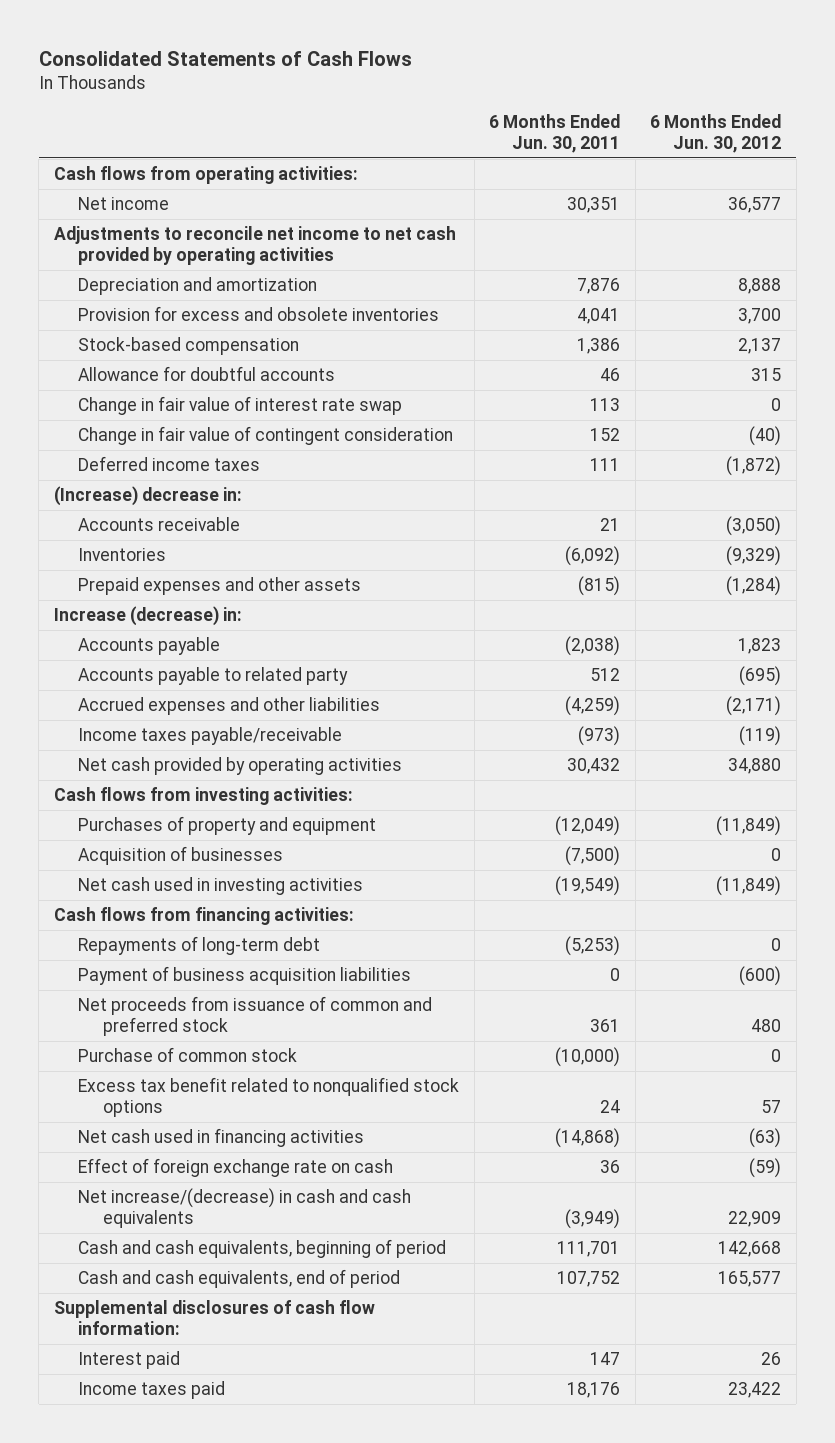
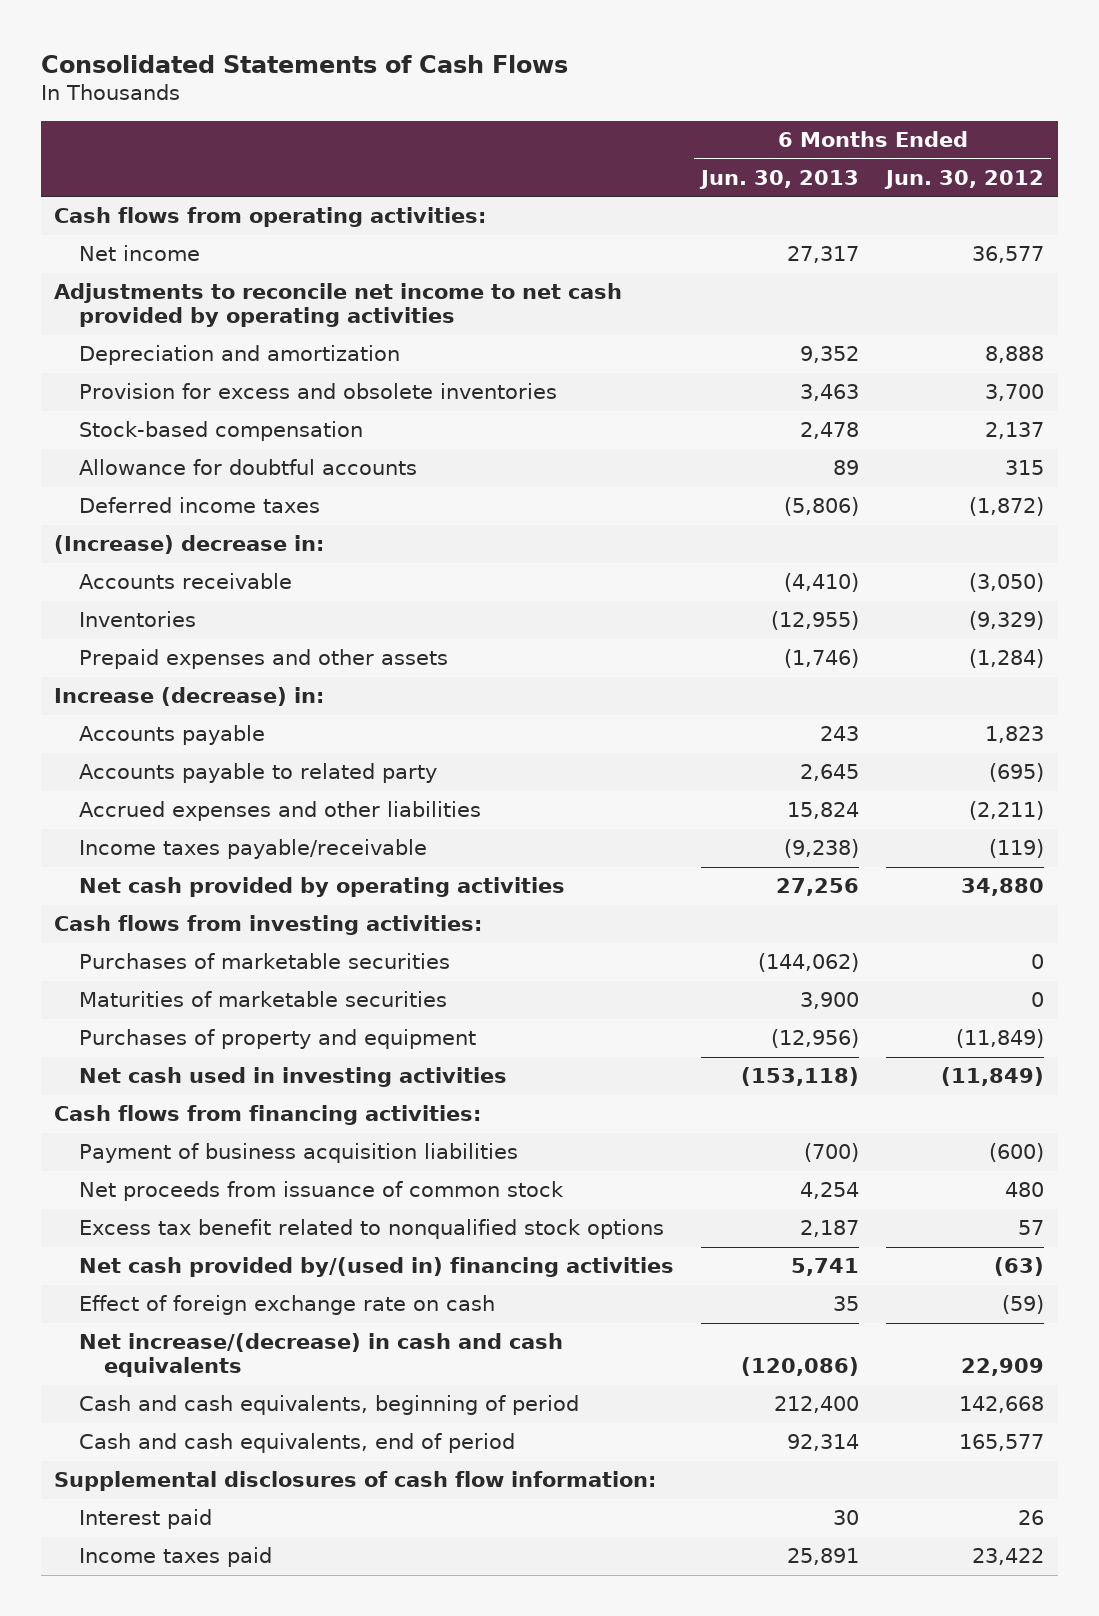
- | 6 Months Ended Jun. 30, 2011 | 6 Months Ended Jun. 30, 2012
+ | 6 Months Ended Jun. 30, 2013 | 6 Months Ended Jun. 30, 2012
- Change in fair value of interest rate swap | 113 | 0
- Change in fair value of contingent consideration | 152 | (40)
- Accrued expenses and other liabilities | (4,259) | (2,171)
+ Accrued expenses and other liabilities | 15,824 | (2,211)
+ Purchases of marketable securities | (144,062) | 0
+ Maturities of marketable securities | 3,900 | 0
- Acquisition of businesses | (7,500) | 0
- Repayments of long-term debt | (5,253) | 0
- Net proceeds from issuance of common and preferred stock | 361 | 480
- Purchase of common stock | (10,000) | 0
+ Net proceeds from issuance of common stock | 4,254 | 480
- Net cash used in financing activities | (14,868) | (63)
+ Net cash provided by/(used in) financing activities | 5,741 | (63)

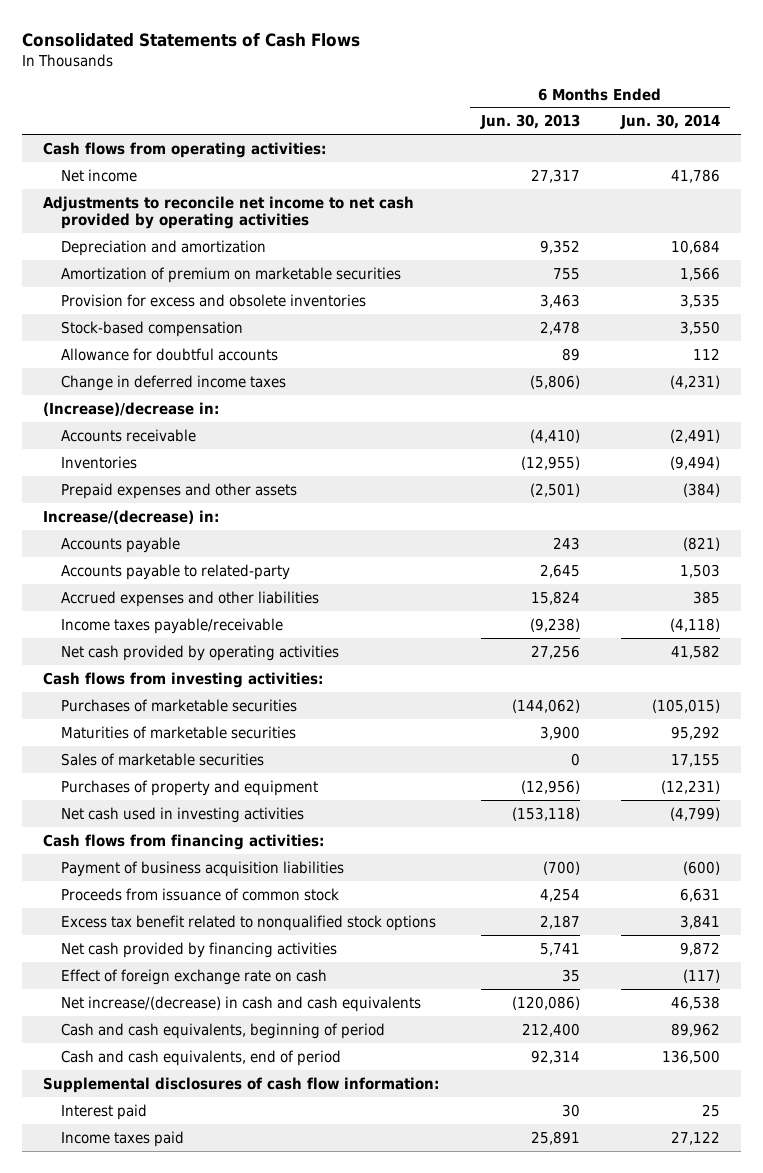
- | 6 Months Ended Jun. 30, 2013 | 6 Months Ended Jun. 30, 2012
+ | 6 Months Ended Jun. 30, 2013 | 6 Months Ended Jun. 30, 2014
+ Amortization of premium on marketable securities | 755 | 1,566
- Deferred income taxes | (5,806) | (1,872)
- (Increase) decrease in:
+ Change in deferred income taxes | (5,806) | (4,231)
+ (Increase)/decrease in:
- Prepaid expenses and other assets | (1,746) | (1,284)
- Increase (decrease) in:
+ Prepaid expenses and other assets | (2,501) | (384)
+ Increase/(decrease) in:
- Accounts payable to related party | 2,645 | (695)
+ Accounts payable to related-party | 2,645 | 1,503
+ Sales of marketable securities | 0 | 17,155
- Net proceeds from issuance of common stock | 4,254 | 480
+ Proceeds from issuance of common stock | 4,254 | 6,631
- Net cash provided by/(used in) financing activities | 5,741 | (63)
+ Net cash provided by financing activities | 5,741 | 9,872

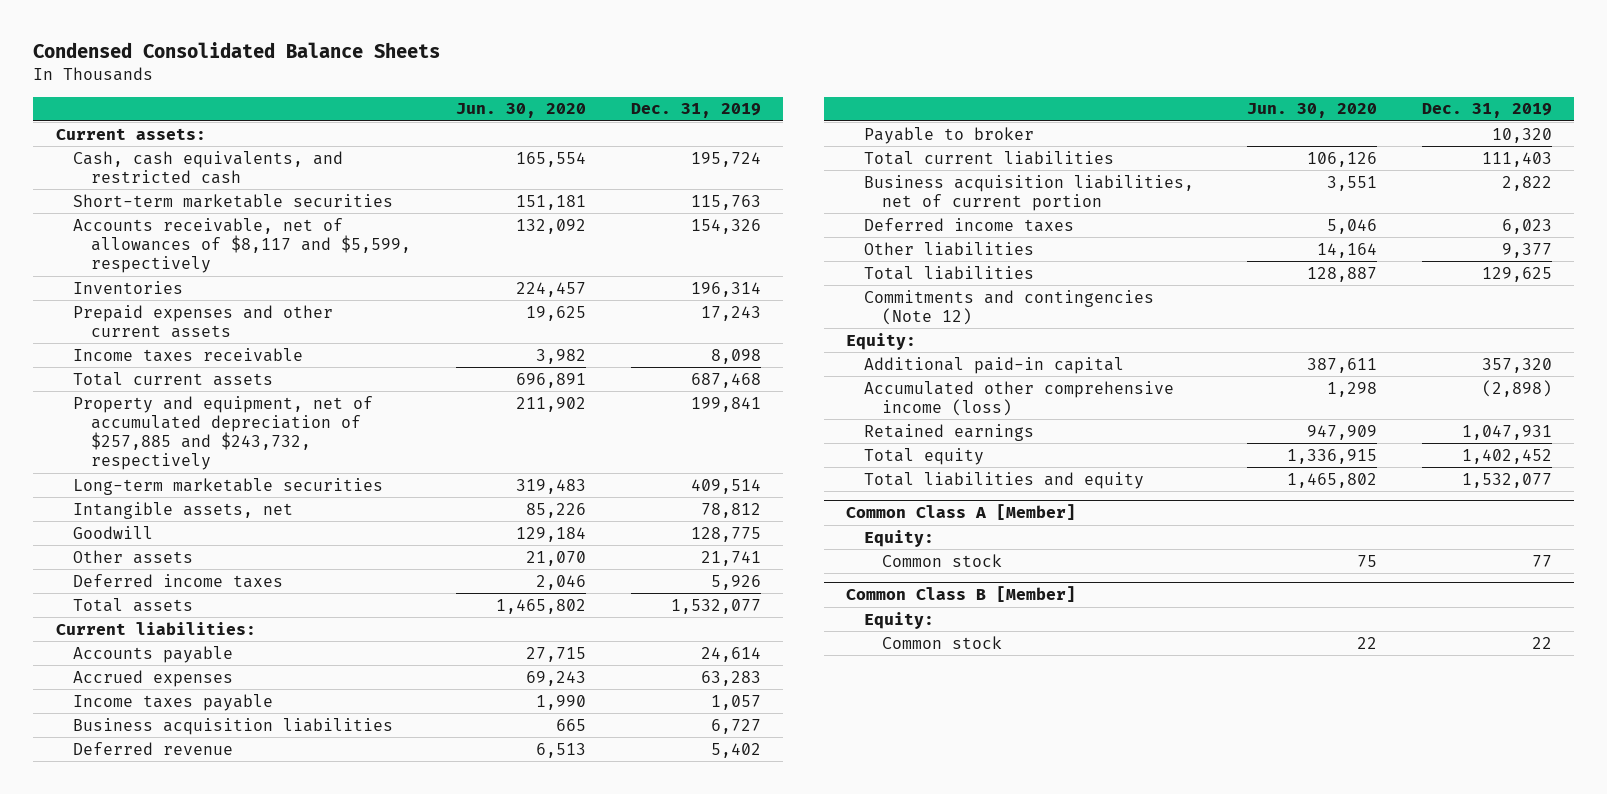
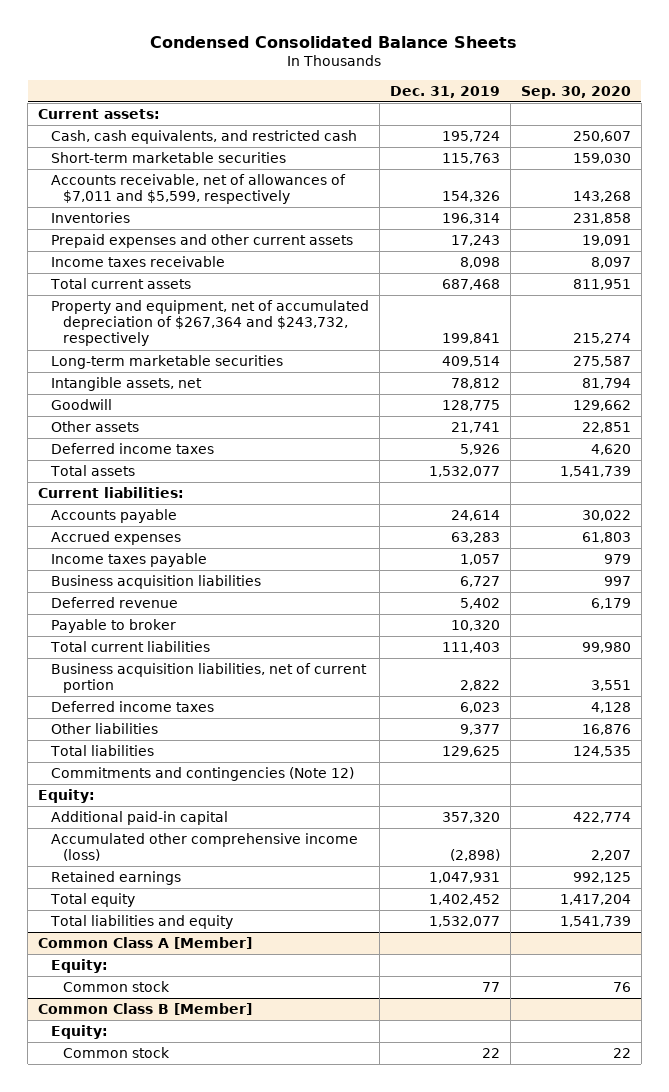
- | Jun. 30, 2020 | Dec. 31, 2019
+ | Dec. 31, 2019 | Sep. 30, 2020
- Accounts receivable, net of allowances of $8,117 and $5,599, respectively | 132,092 | 154,326
+ Accounts receivable, net of allowances of $7,011 and $5,599, respectively | 154,326 | 143,268
- Property and equipment, net of accumulated depreciation of $257,885 and $243,732, respectively | 211,902 | 199,841
+ Property and equipment, net of accumulated depreciation of $267,364 and $243,732, respectively | 199,841 | 215,274

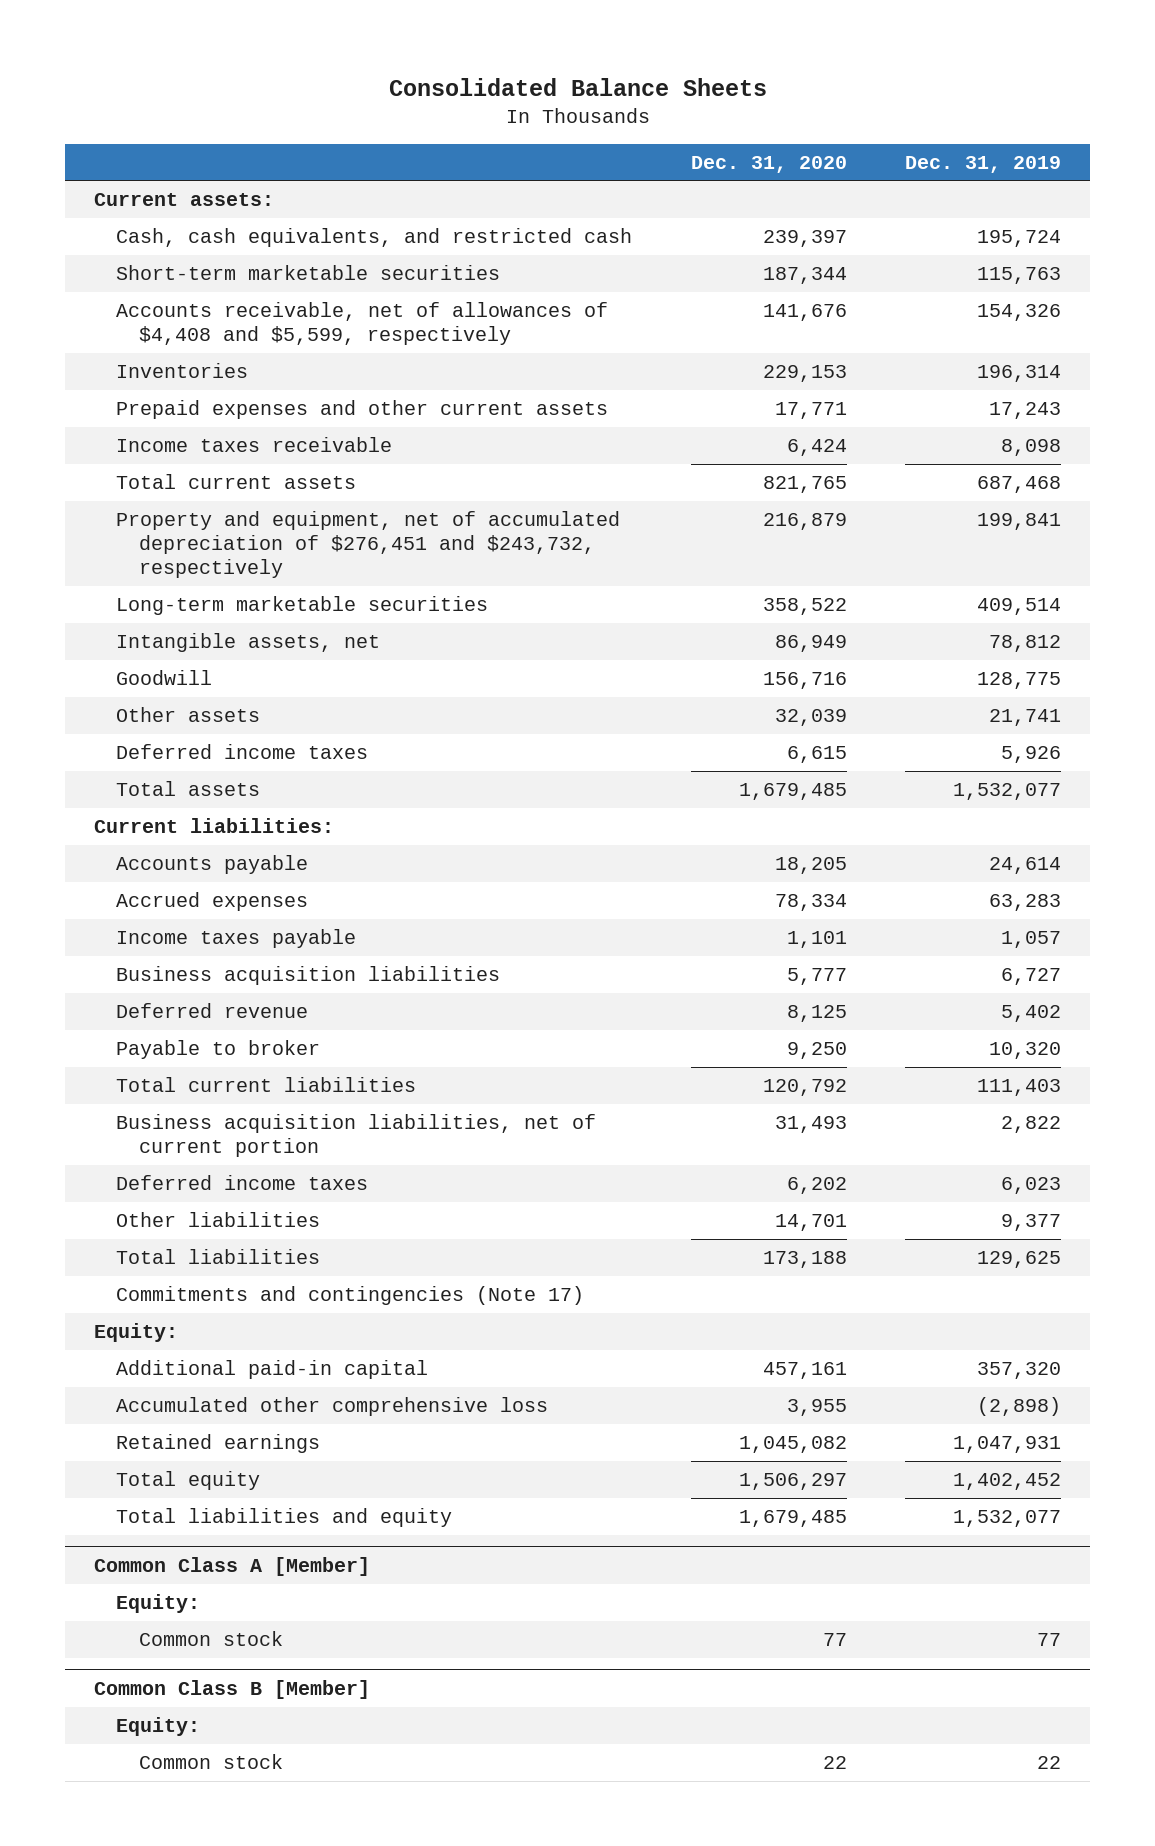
- Condensed Consolidated Balance Sheets
+ Consolidated Balance Sheets
- | Dec. 31, 2019 | Sep. 30, 2020
+ | Dec. 31, 2020 | Dec. 31, 2019
- Accounts receivable, net of allowances of $7,011 and $5,599, respectively | 154,326 | 143,268
+ Accounts receivable, net of allowances of $4,408 and $5,599, respectively | 141,676 | 154,326
- Property and equipment, net of accumulated depreciation of $267,364 and $243,732, respectively | 199,841 | 215,274
+ Property and equipment, net of accumulated depreciation of $276,451 and $243,732, respectively | 216,879 | 199,841
- Commitments and contingencies (Note 12)
+ Commitments and contingencies (Note 17)
- Accumulated other comprehensive income (loss) | (2,898) | 2,207
+ Accumulated other comprehensive loss | 3,955 | (2,898)

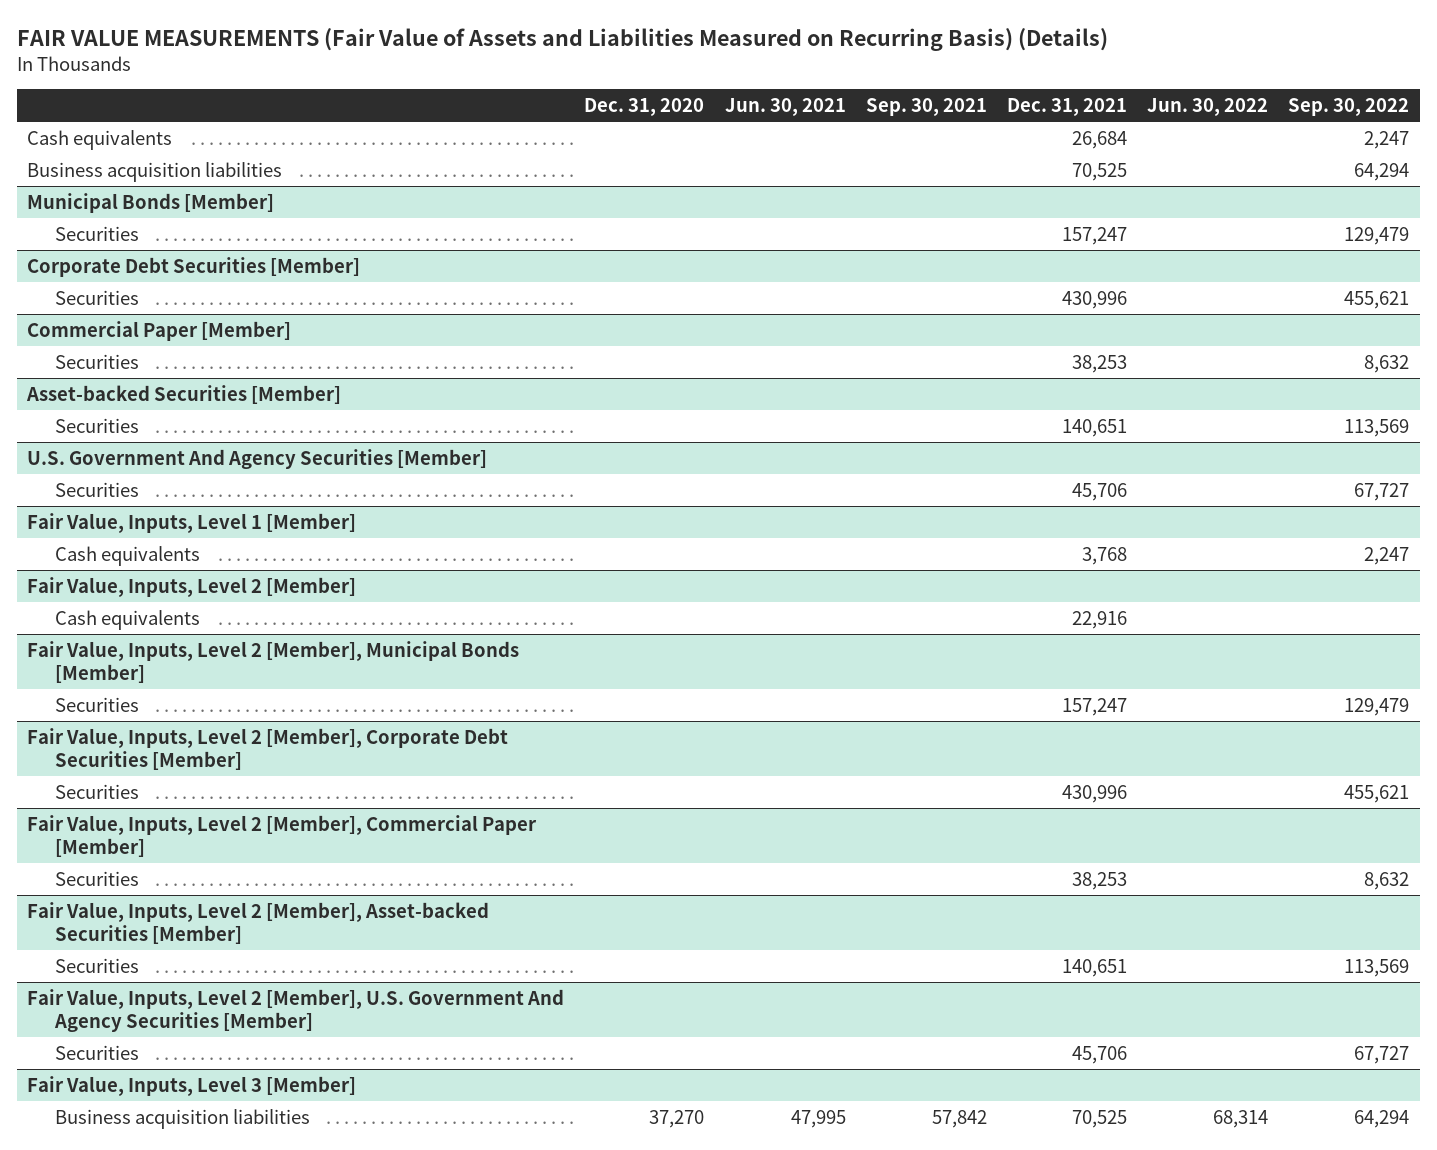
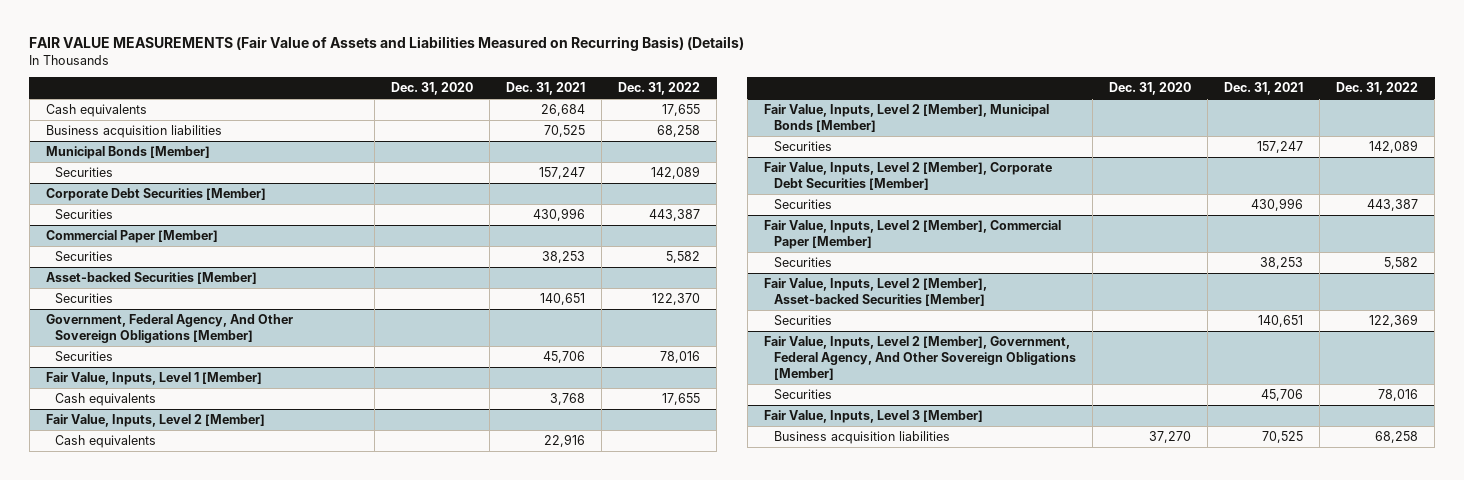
- | Dec. 31, 2020 | Jun. 30, 2021 | Sep. 30, 2021 | Dec. 31, 2021 | Jun. 30, 2022 | Sep. 30, 2022
+ | Dec. 31, 2020 | Dec. 31, 2021 | Dec. 31, 2022
- U.S. Government And Agency Securities [Member]
+ Government, Federal Agency, And Other Sovereign Obligations [Member]
- Fair Value, Inputs, Level 2 [Member], U.S. Government And Agency Securities [Member]
+ Fair Value, Inputs, Level 2 [Member], Government, Federal Agency, And Other Sovereign Obligations [Member]

